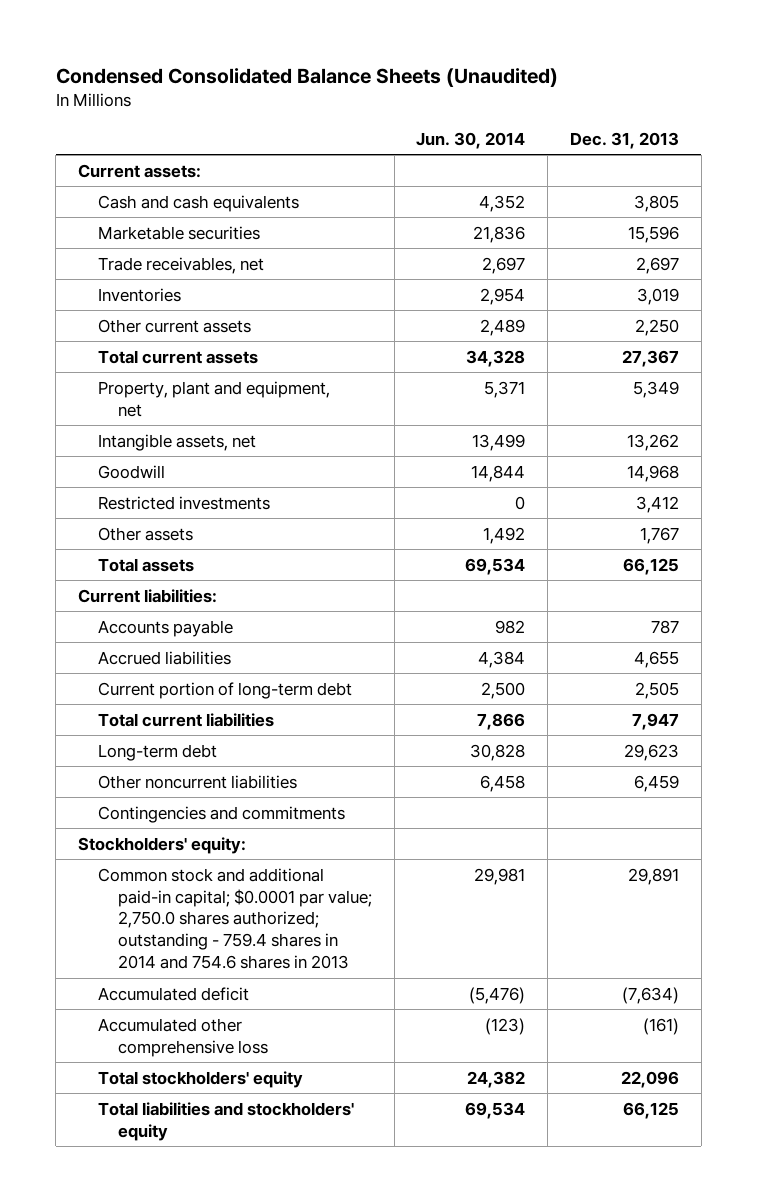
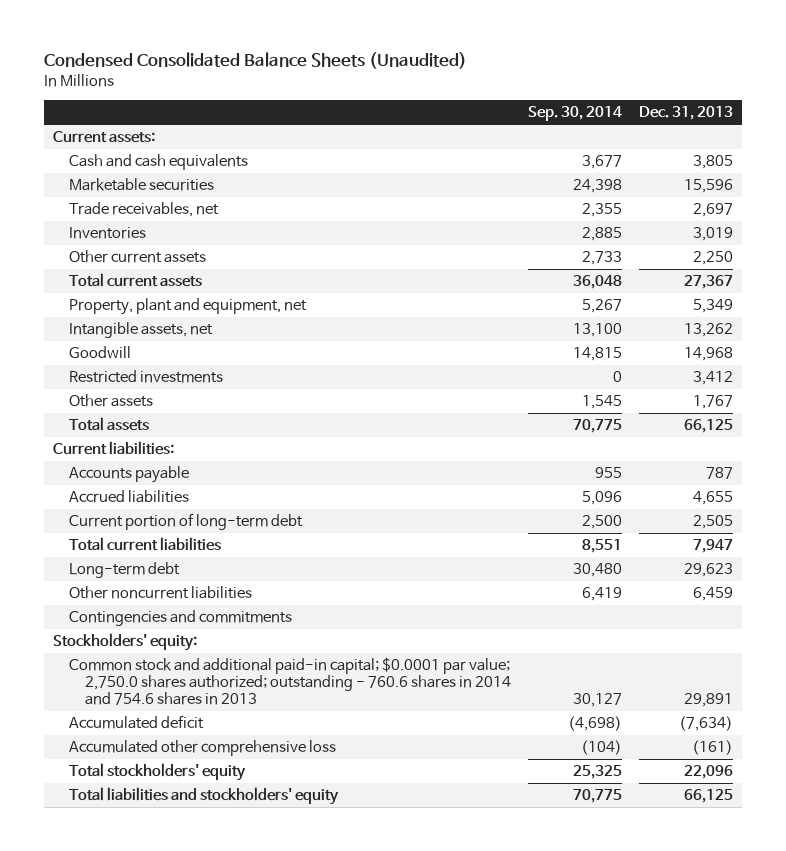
- | Jun. 30, 2014 | Dec. 31, 2013
+ | Sep. 30, 2014 | Dec. 31, 2013
- Common stock and additional paid-in capital; $0.0001 par value; 2,750.0 shares authorized; outstanding - 759.4 shares in 2014 and 754.6 shares in 2013 | 29,981 | 29,891
+ Common stock and additional paid-in capital; $0.0001 par value; 2,750.0 shares authorized; outstanding - 760.6 shares in 2014 and 754.6 shares in 2013 | 30,127 | 29,891

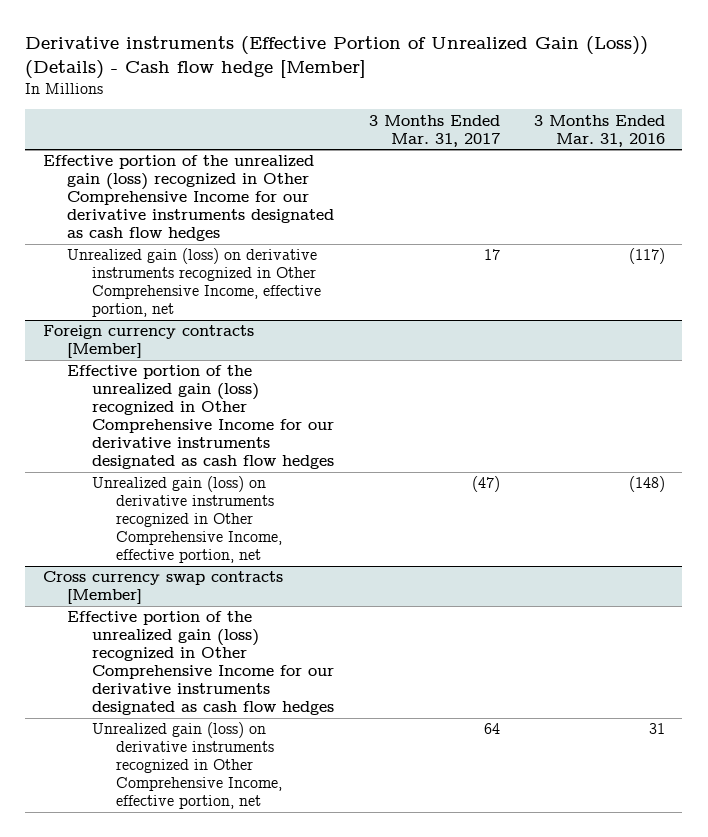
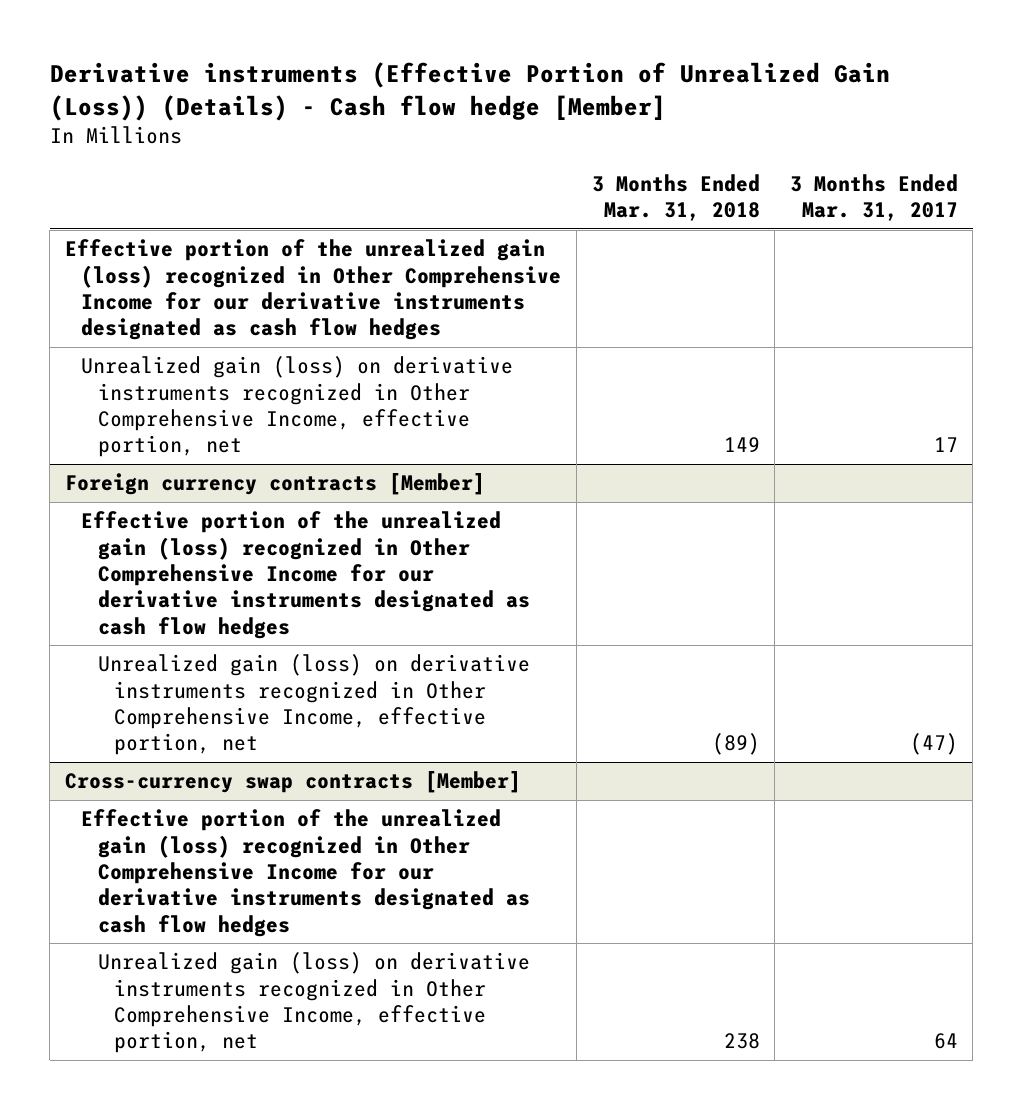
- | 3 Months Ended Mar. 31, 2017 | 3 Months Ended Mar. 31, 2016
+ | 3 Months Ended Mar. 31, 2018 | 3 Months Ended Mar. 31, 2017
- Cross currency swap contracts [Member]
+ Cross-currency swap contracts [Member]

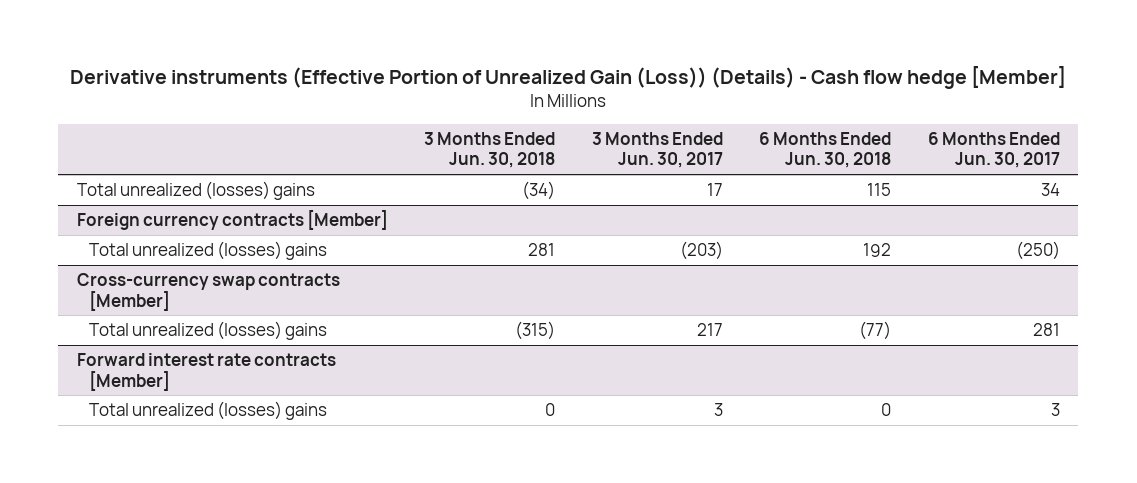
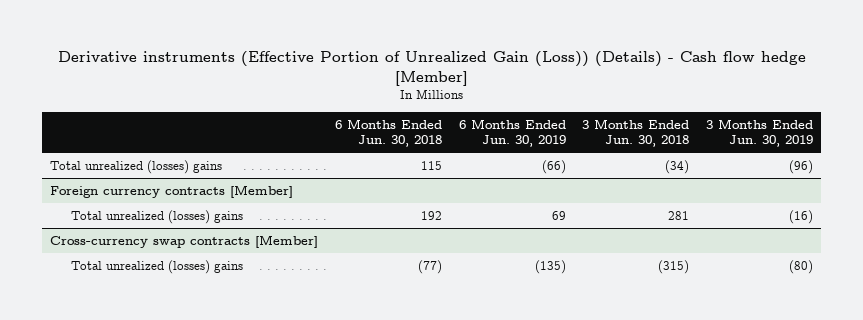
- | 3 Months Ended Jun. 30, 2018 | 3 Months Ended Jun. 30, 2017 | 6 Months Ended Jun. 30, 2018 | 6 Months Ended Jun. 30, 2017
+ | 6 Months Ended Jun. 30, 2018 | 6 Months Ended Jun. 30, 2019 | 3 Months Ended Jun. 30, 2018 | 3 Months Ended Jun. 30, 2019
- Forward interest rate contracts [Member]
- Total unrealized (losses) gains | 0 | 3 | 0 | 3

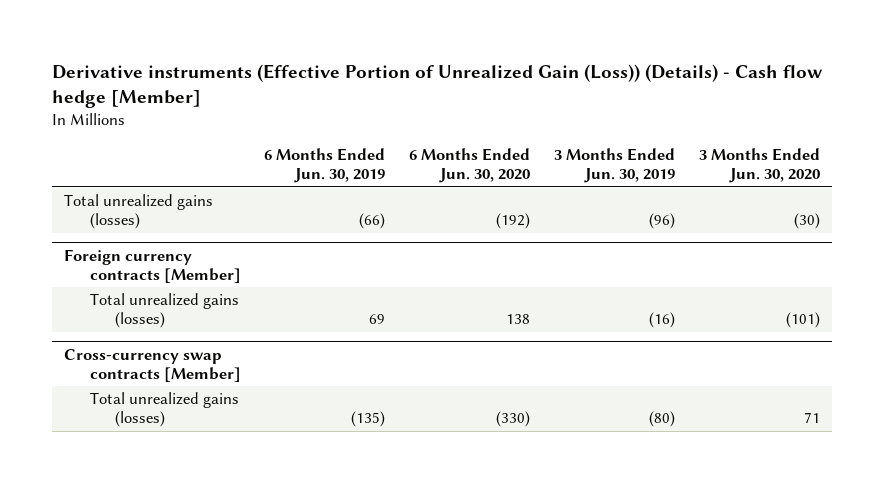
- | 6 Months Ended Jun. 30, 2018 | 6 Months Ended Jun. 30, 2019 | 3 Months Ended Jun. 30, 2018 | 3 Months Ended Jun. 30, 2019
+ | 6 Months Ended Jun. 30, 2019 | 6 Months Ended Jun. 30, 2020 | 3 Months Ended Jun. 30, 2019 | 3 Months Ended Jun. 30, 2020
- Total unrealized (losses) gains | 115 | (66) | (34) | (96)
+ Total unrealized gains (losses) | (66) | (192) | (96) | (30)
@ Foreign currency contracts [Member]
- Total unrealized (losses) gains | 192 | 69 | 281 | (16)
+ Total unrealized gains (losses) | 69 | 138 | (16) | (101)
@ Cross-currency swap contracts [Member]
- Total unrealized (losses) gains | (77) | (135) | (315) | (80)
+ Total unrealized gains (losses) | (135) | (330) | (80) | 71

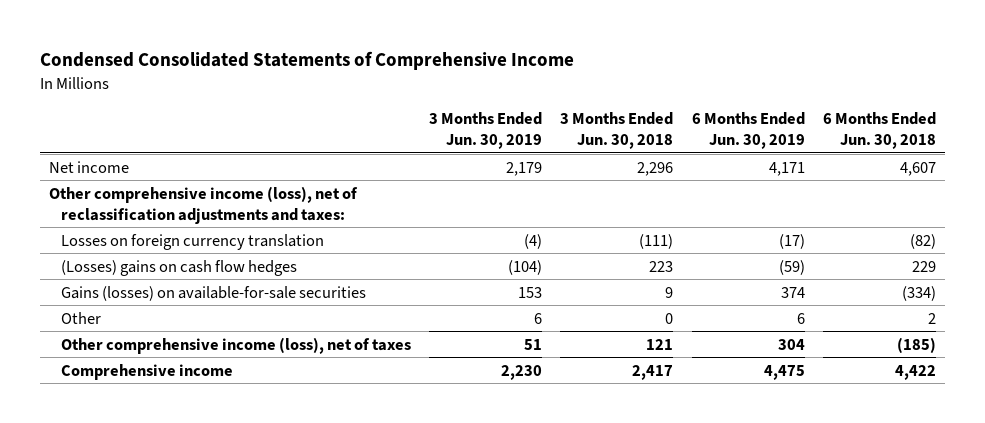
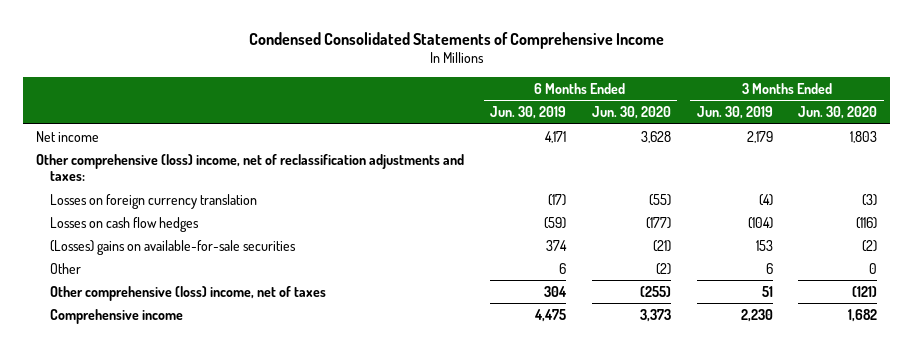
- | 3 Months Ended Jun. 30, 2019 | 3 Months Ended Jun. 30, 2018 | 6 Months Ended Jun. 30, 2019 | 6 Months Ended Jun. 30, 2018
+ | 6 Months Ended Jun. 30, 2019 | 6 Months Ended Jun. 30, 2020 | 3 Months Ended Jun. 30, 2019 | 3 Months Ended Jun. 30, 2020
- Other comprehensive income (loss), net of reclassification adjustments and taxes:
+ Other comprehensive (loss) income, net of reclassification adjustments and taxes:
- (Losses) gains on cash flow hedges | (104) | 223 | (59) | 229
- Gains (losses) on available-for-sale securities | 153 | 9 | 374 | (334)
+ Losses on cash flow hedges | (59) | (177) | (104) | (116)
+ (Losses) gains on available-for-sale securities | 374 | (21) | 153 | (2)
- Other comprehensive income (loss), net of taxes | 51 | 121 | 304 | (185)
+ Other comprehensive (loss) income, net of taxes | 304 | (255) | 51 | (121)

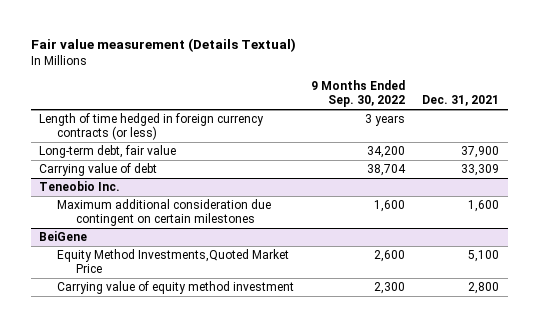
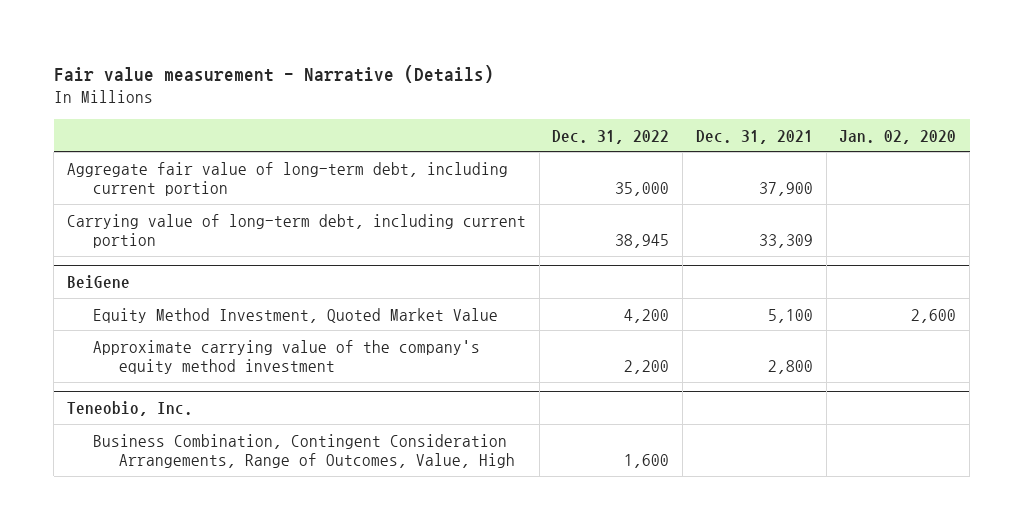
- Fair value measurement (Details Textual)
+ Fair value measurement - Narrative (Details)
- | 9 Months Ended Sep. 30, 2022 | Dec. 31, 2021
+ | Dec. 31, 2022 | Dec. 31, 2021 | Jan. 02, 2020
- Length of time hedged in foreign currency contracts (or less) | 3 years |
- Long-term debt, fair value | 34,200 | 37,900
- Carrying value of debt | 38,704 | 33,309
- Teneobio Inc.
- Maximum additional consideration due contingent on certain milestones | 1,600 | 1,600
+ Aggregate fair value of long-term debt, including current portion | 35,000 | 37,900 |
+ Carrying value of long-term debt, including current portion | 38,945 | 33,309 |
@ BeiGene
- Equity Method Investments,Quoted Market Price | 2,600 | 5,100
- Carrying value of equity method investment | 2,300 | 2,800
+ Equity Method Investment, Quoted Market Value | 4,200 | 5,100 | 2,600
+ Approximate carrying value of the company's equity method investment | 2,200 | 2,800 |
+ Teneobio, Inc.
+ Business Combination, Contingent Consideration Arrangements, Range of Outcomes, Value, High | 1,600 | |

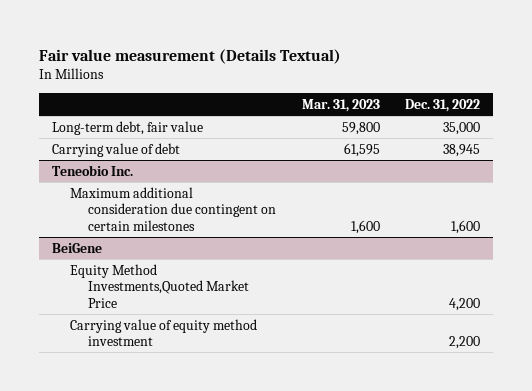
- Fair value measurement - Narrative (Details)
+ Fair value measurement (Details Textual)
- | Dec. 31, 2022 | Dec. 31, 2021 | Jan. 02, 2020
+ | Mar. 31, 2023 | Dec. 31, 2022
- Aggregate fair value of long-term debt, including current portion | 35,000 | 37,900 |
- Carrying value of long-term debt, including current portion | 38,945 | 33,309 |
+ Long-term debt, fair value | 59,800 | 35,000
+ Carrying value of debt | 61,595 | 38,945
+ Teneobio Inc.
+ Maximum additional consideration due contingent on certain milestones | 1,600 | 1,600
@ BeiGene
- Equity Method Investment, Quoted Market Value | 4,200 | 5,100 | 2,600
- Approximate carrying value of the company's equity method investment | 2,200 | 2,800 |
- Teneobio, Inc.
- Business Combination, Contingent Consideration Arrangements, Range of Outcomes, Value, High | 1,600 | |
@ BeiGene
+ Equity Method Investments,Quoted Market Price | | 4,200
+ Carrying value of equity method investment | | 2,200

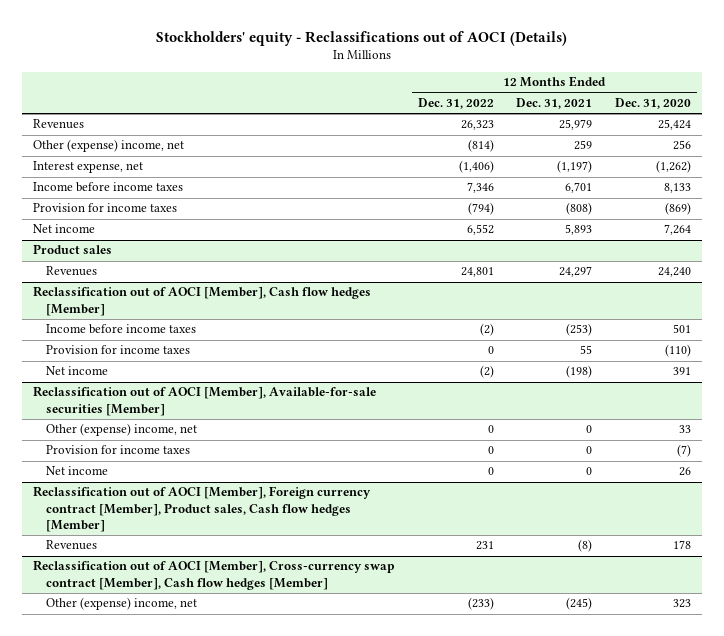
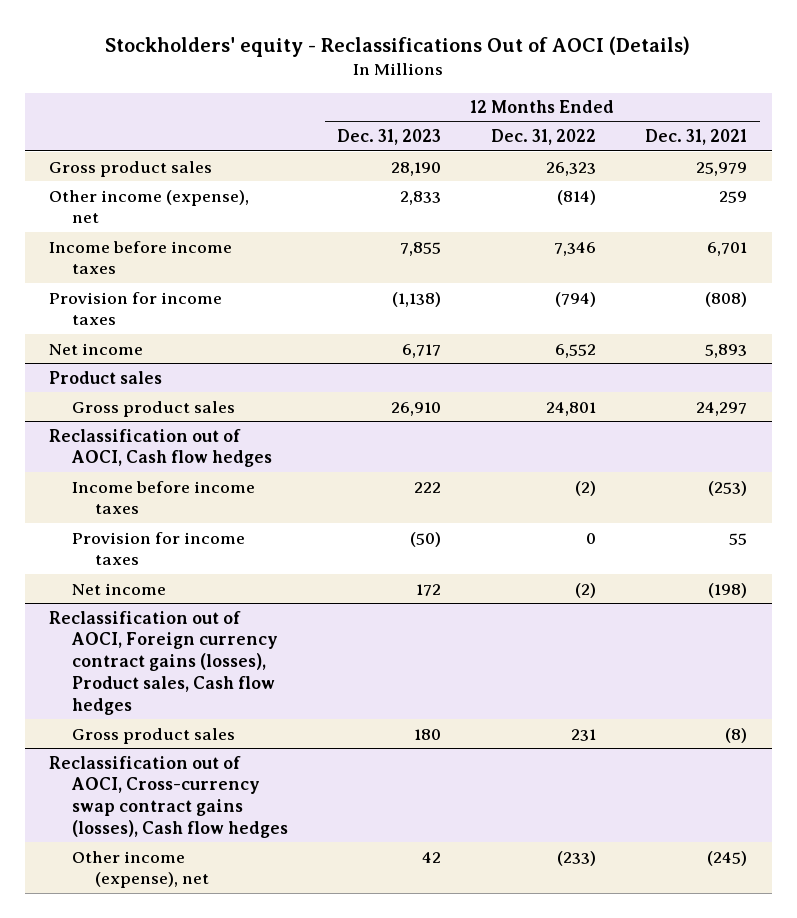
- Stockholders' equity - Reclassifications out of AOCI (Details)
+ Stockholders' equity - Reclassifications Out of AOCI (Details)
- | 12 Months Ended Dec. 31, 2022 | 12 Months Ended Dec. 31, 2021 | 12 Months Ended Dec. 31, 2020
+ | 12 Months Ended Dec. 31, 2023 | 12 Months Ended Dec. 31, 2022 | 12 Months Ended Dec. 31, 2021
- Revenues | 26,323 | 25,979 | 25,424
- Other (expense) income, net | (814) | 259 | 256
- Interest expense, net | (1,406) | (1,197) | (1,262)
+ Gross product sales | 28,190 | 26,323 | 25,979
+ Other income (expense), net | 2,833 | (814) | 259
@ Product sales
- Revenues | 24,801 | 24,297 | 24,240
- Reclassification out of AOCI [Member], Cash flow hedges [Member]
@ Product sales
+ Gross product sales | 26,910 | 24,801 | 24,297
+ Reclassification out of AOCI, Cash flow hedges
- Reclassification out of AOCI [Member], Available-for-sale securities [Member]
- Other (expense) income, net | 0 | 0 | 33
- Provision for income taxes | 0 | 0 | (7)
- Net income | 0 | 0 | 26
- Reclassification out of AOCI [Member], Foreign currency contract [Member], Product sales, Cash flow hedges [Member]
- Revenues | 231 | (8) | 178
- Reclassification out of AOCI [Member], Cross-currency swap contract [Member], Cash flow hedges [Member]
- Other (expense) income, net | (233) | (245) | 323
+ Reclassification out of AOCI, Foreign currency contract gains (losses), Product sales, Cash flow hedges
+ Gross product sales | 180 | 231 | (8)
+ Reclassification out of AOCI, Cross-currency swap contract gains (losses), Cash flow hedges
+ Other income (expense), net | 42 | (233) | (245)

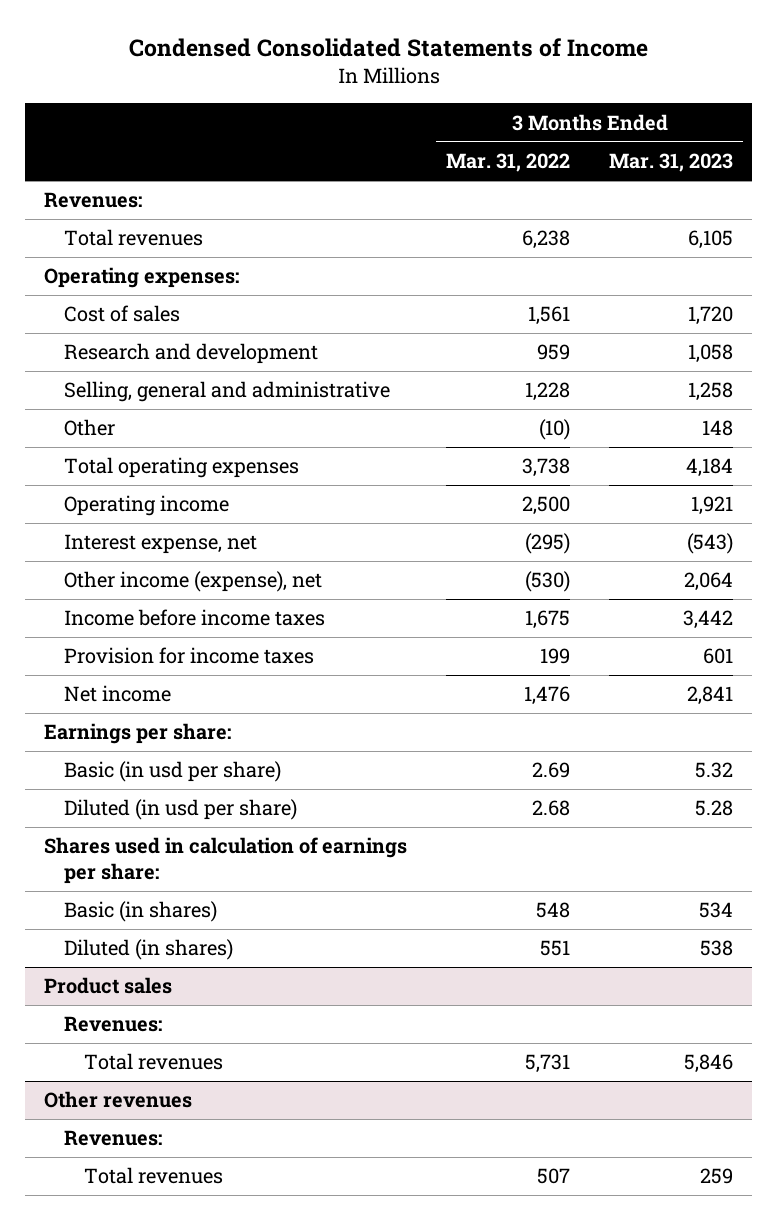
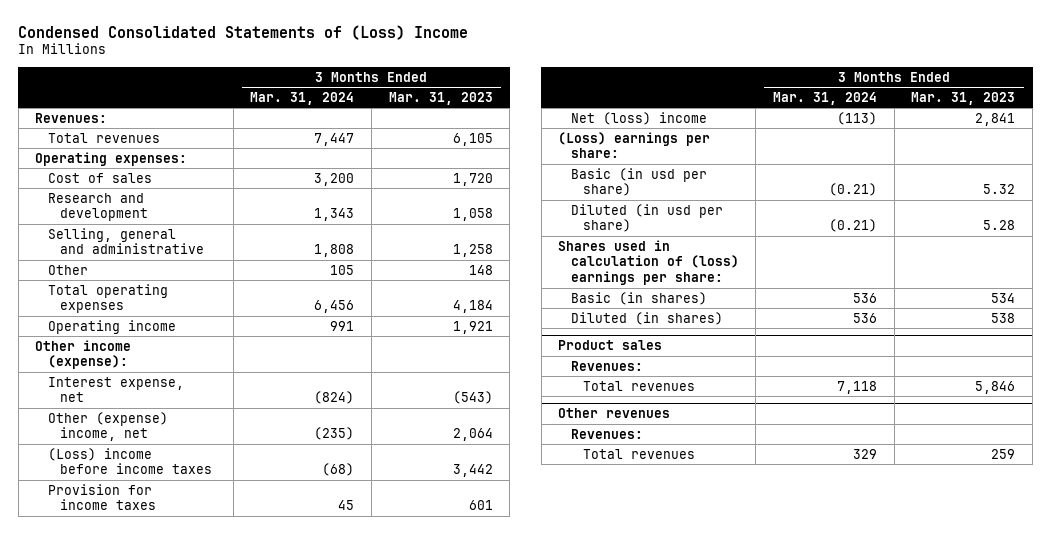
- Condensed Consolidated Statements of Income
+ Condensed Consolidated Statements of (Loss) Income
- | 3 Months Ended Mar. 31, 2022 | 3 Months Ended Mar. 31, 2023
+ | 3 Months Ended Mar. 31, 2024 | 3 Months Ended Mar. 31, 2023
+ Other income (expense):
- Other income (expense), net | (530) | 2,064
- Income before income taxes | 1,675 | 3,442
+ Other (expense) income, net | (235) | 2,064
+ (Loss) income before income taxes | (68) | 3,442
- Net income | 1,476 | 2,841
- Earnings per share:
+ Net (loss) income | (113) | 2,841
+ (Loss) earnings per share:
- Shares used in calculation of earnings per share:
+ Shares used in calculation of (loss) earnings per share:

